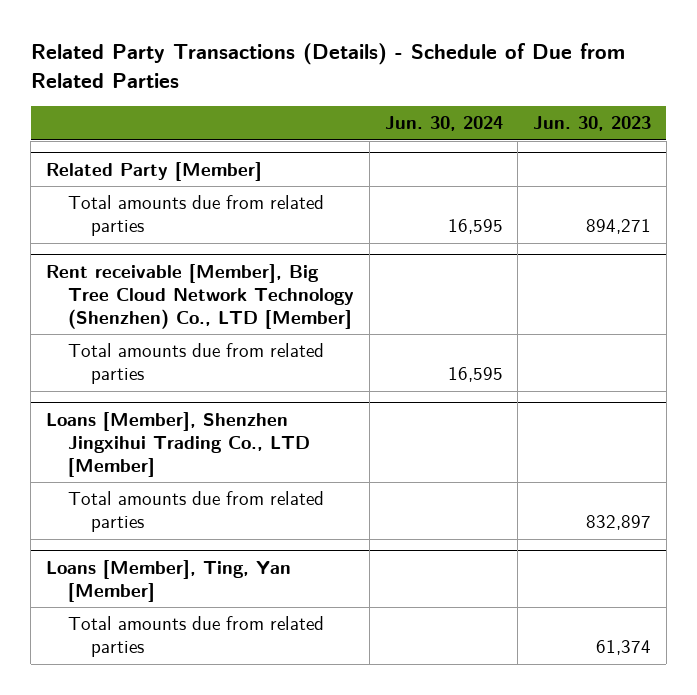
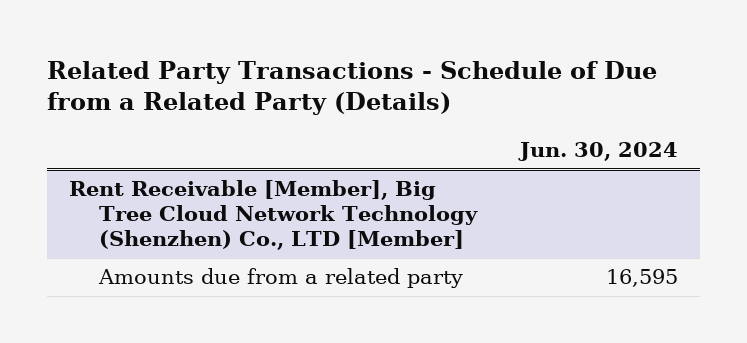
- Related Party Transactions (Details) - Schedule of Due from Related Parties
+ Related Party Transactions - Schedule of Due from a Related Party (Details)
- | Jun. 30, 2024 | Jun. 30, 2023
+ | Jun. 30, 2024
- Related Party [Member]
- Total amounts due from related parties | 16,595 | 894,271
- Rent receivable [Member], Big Tree Cloud Network Technology (Shenzhen) Co., LTD [Member]
- Total amounts due from related parties | 16,595 |
- Loans [Member], Shenzhen Jingxihui Trading Co., LTD [Member]
- Total amounts due from related parties | | 832,897
- Loans [Member], Ting, Yan [Member]
- Total amounts due from related parties | | 61,374
+ Rent Receivable [Member], Big Tree Cloud Network Technology (Shenzhen) Co., LTD [Member]
+ Amounts due from a related party | 16,595

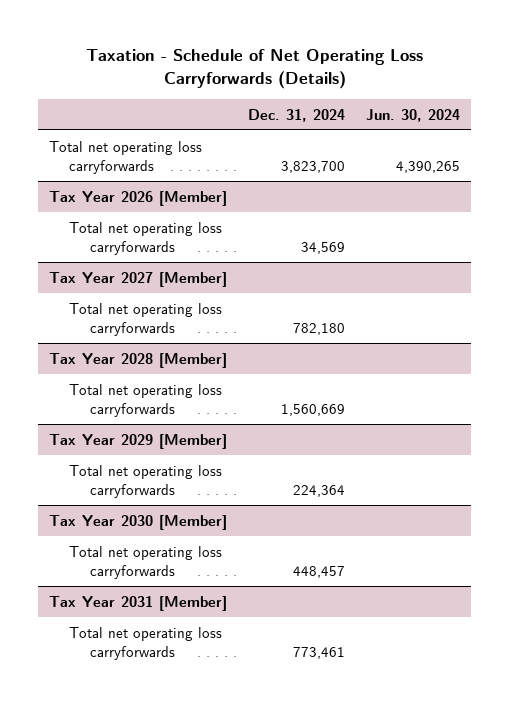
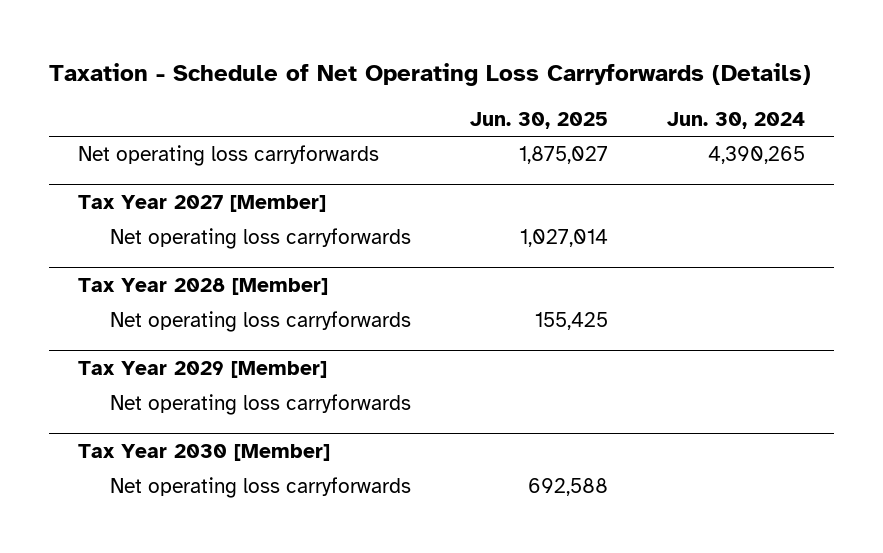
- | Dec. 31, 2024 | Jun. 30, 2024
+ | Jun. 30, 2025 | Jun. 30, 2024
- Total net operating loss carryforwards | 3,823,700 | 4,390,265
- Tax Year 2026 [Member]
- Total net operating loss carryforwards | 34,569 |
+ Net operating loss carryforwards | 1,875,027 | 4,390,265
@ Tax Year 2027 [Member]
- Total net operating loss carryforwards | 782,180 |
+ Net operating loss carryforwards | 1,027,014 |
@ Tax Year 2028 [Member]
- Total net operating loss carryforwards | 1,560,669 |
+ Net operating loss carryforwards | 155,425 |
@ Tax Year 2029 [Member]
- Total net operating loss carryforwards | 224,364 |
+ Net operating loss carryforwards
@ Tax Year 2030 [Member]
- Total net operating loss carryforwards | 448,457 |
- Tax Year 2031 [Member]
- Total net operating loss carryforwards | 773,461 |
@ Tax Year 2030 [Member]
+ Net operating loss carryforwards | 692,588 |

